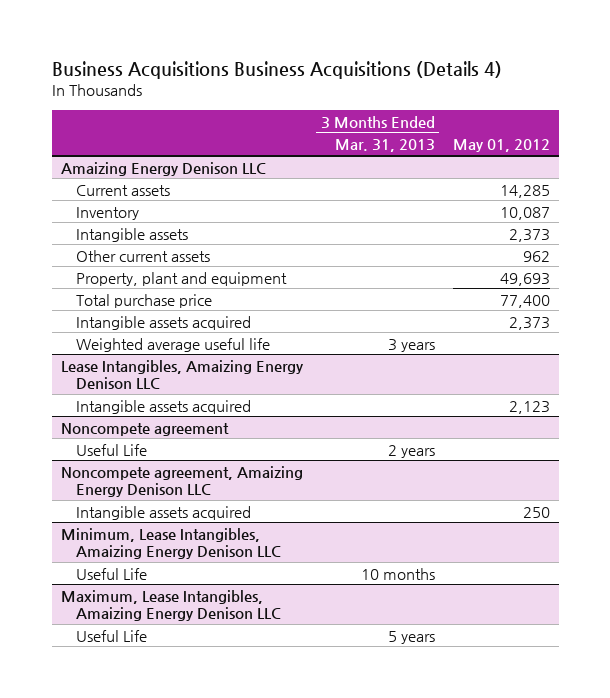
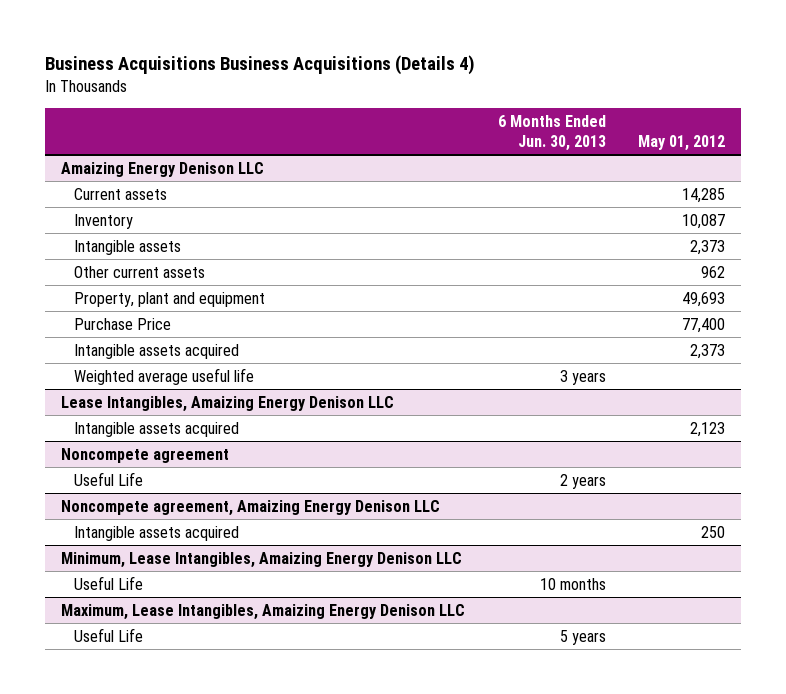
- | 3 Months Ended Mar. 31, 2013 | May 01, 2012
+ | 6 Months Ended Jun. 30, 2013 | May 01, 2012
@ Amaizing Energy Denison LLC
- Total purchase price | | 77,400
+ Purchase Price | | 77,400

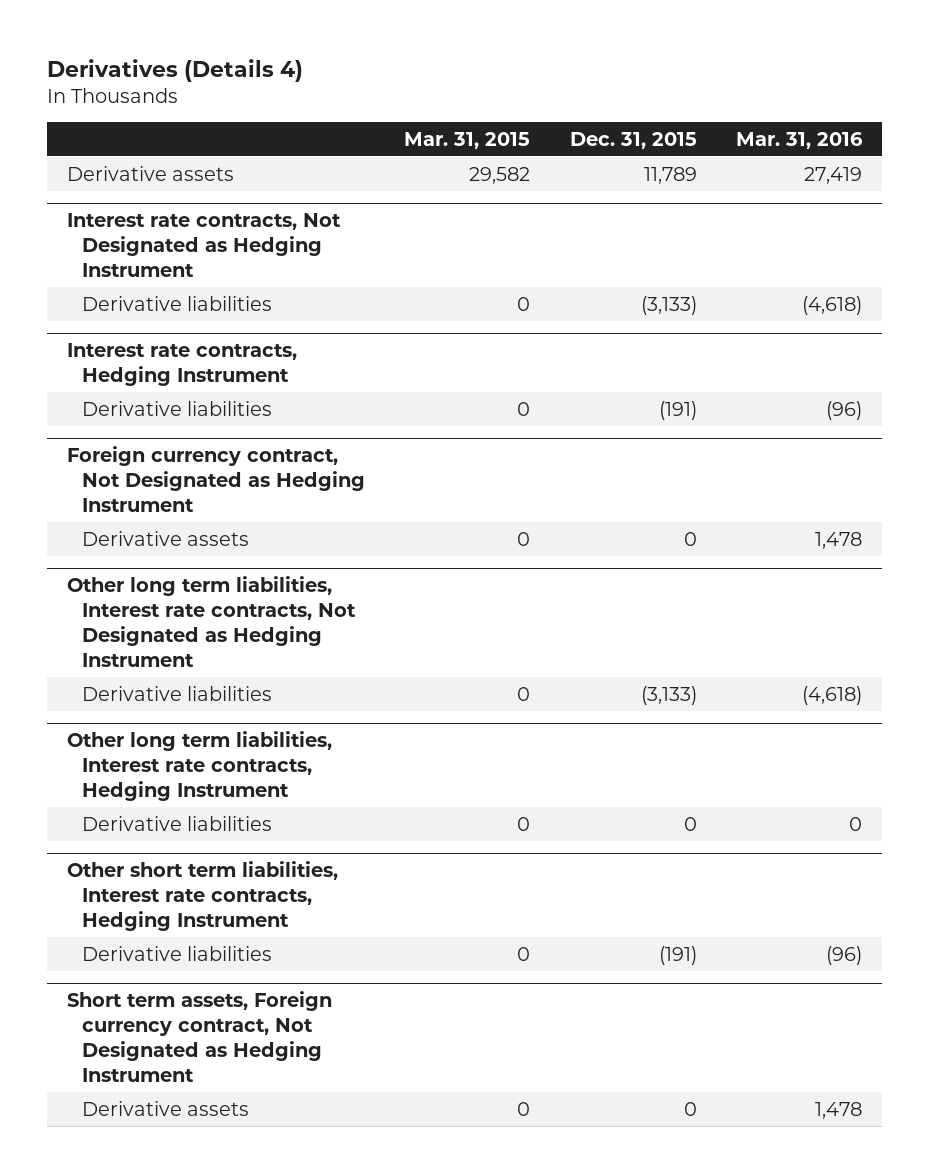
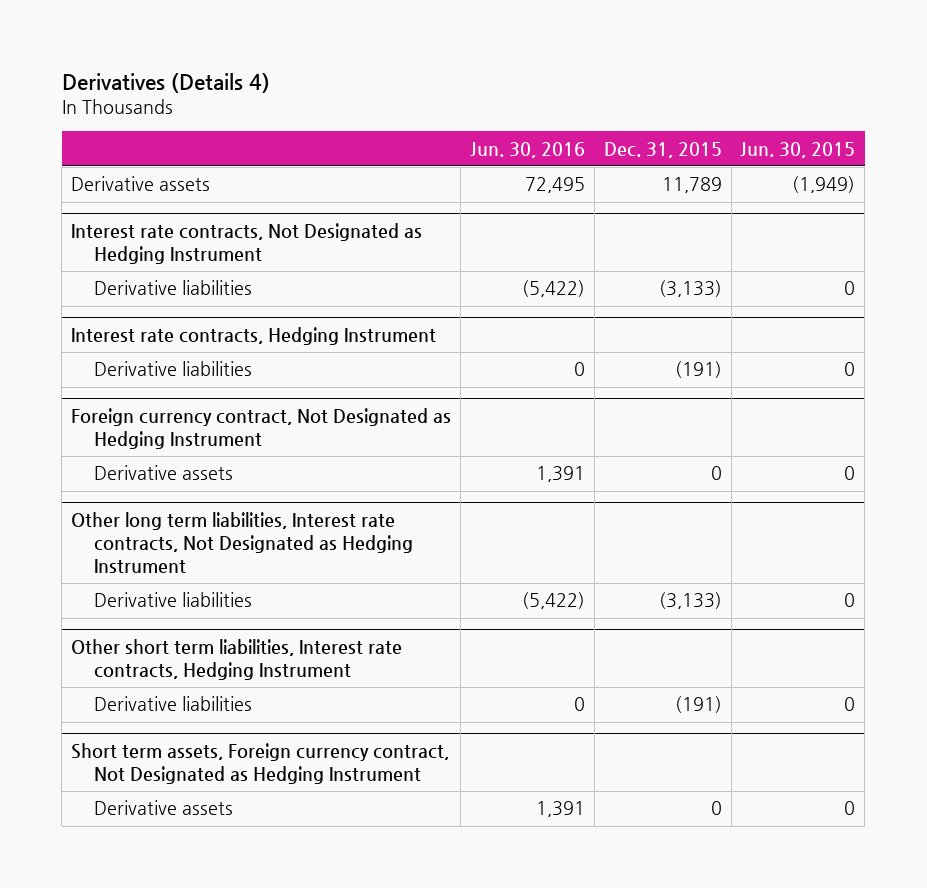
- | Mar. 31, 2015 | Dec. 31, 2015 | Mar. 31, 2016
+ | Jun. 30, 2016 | Dec. 31, 2015 | Jun. 30, 2015
- Other long term liabilities, Interest rate contracts, Hedging Instrument
- Derivative liabilities | 0 | 0 | 0

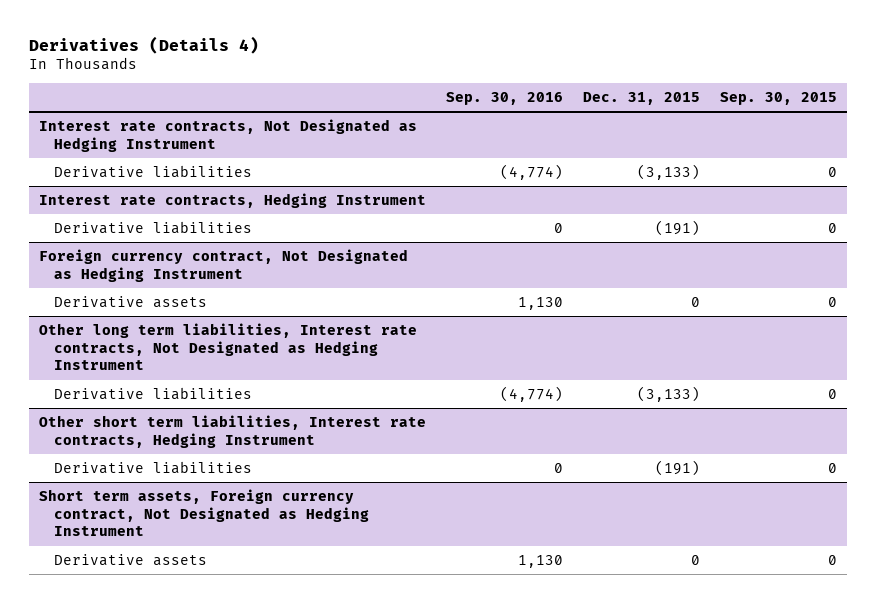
- | Jun. 30, 2016 | Dec. 31, 2015 | Jun. 30, 2015
+ | Sep. 30, 2016 | Dec. 31, 2015 | Sep. 30, 2015
- Derivative assets | 72,495 | 11,789 | (1,949)

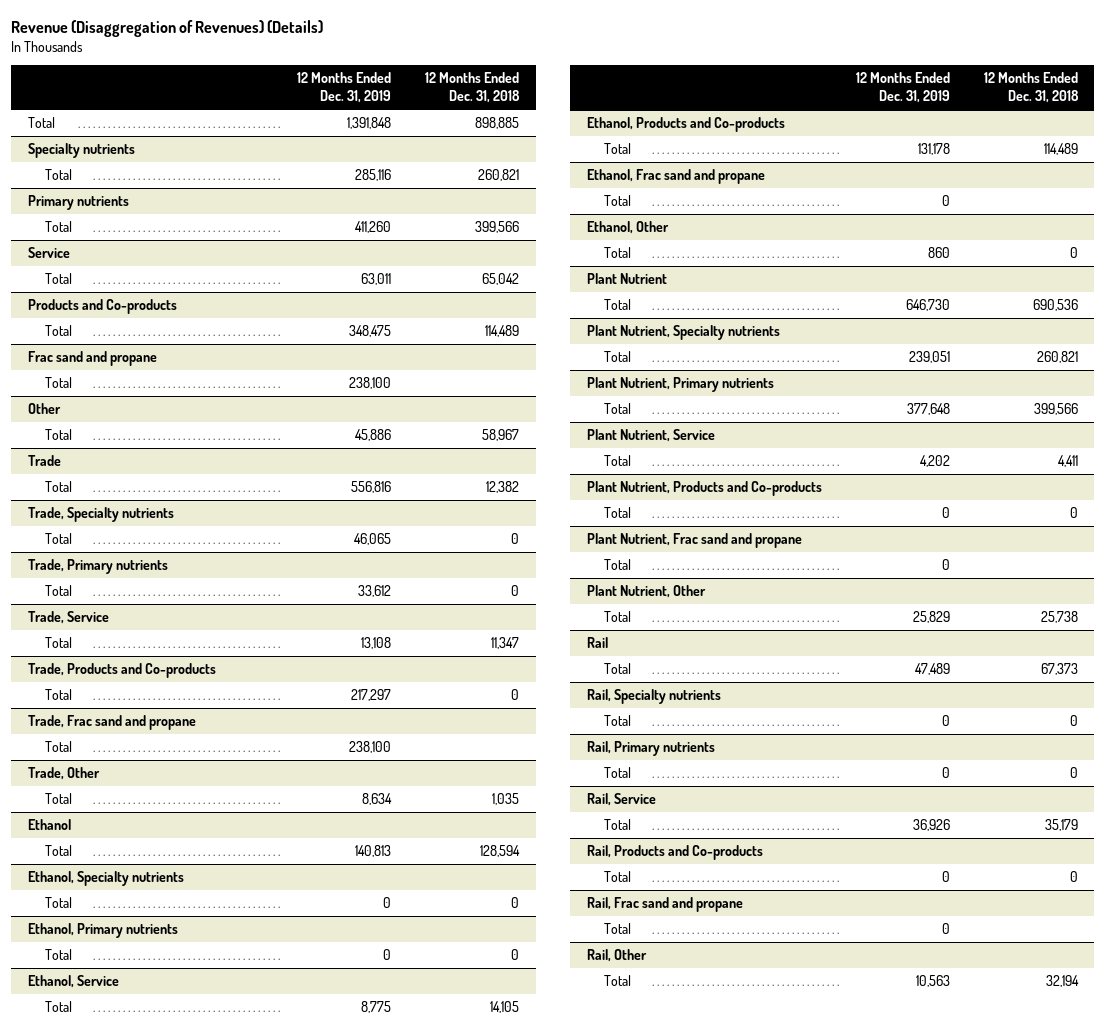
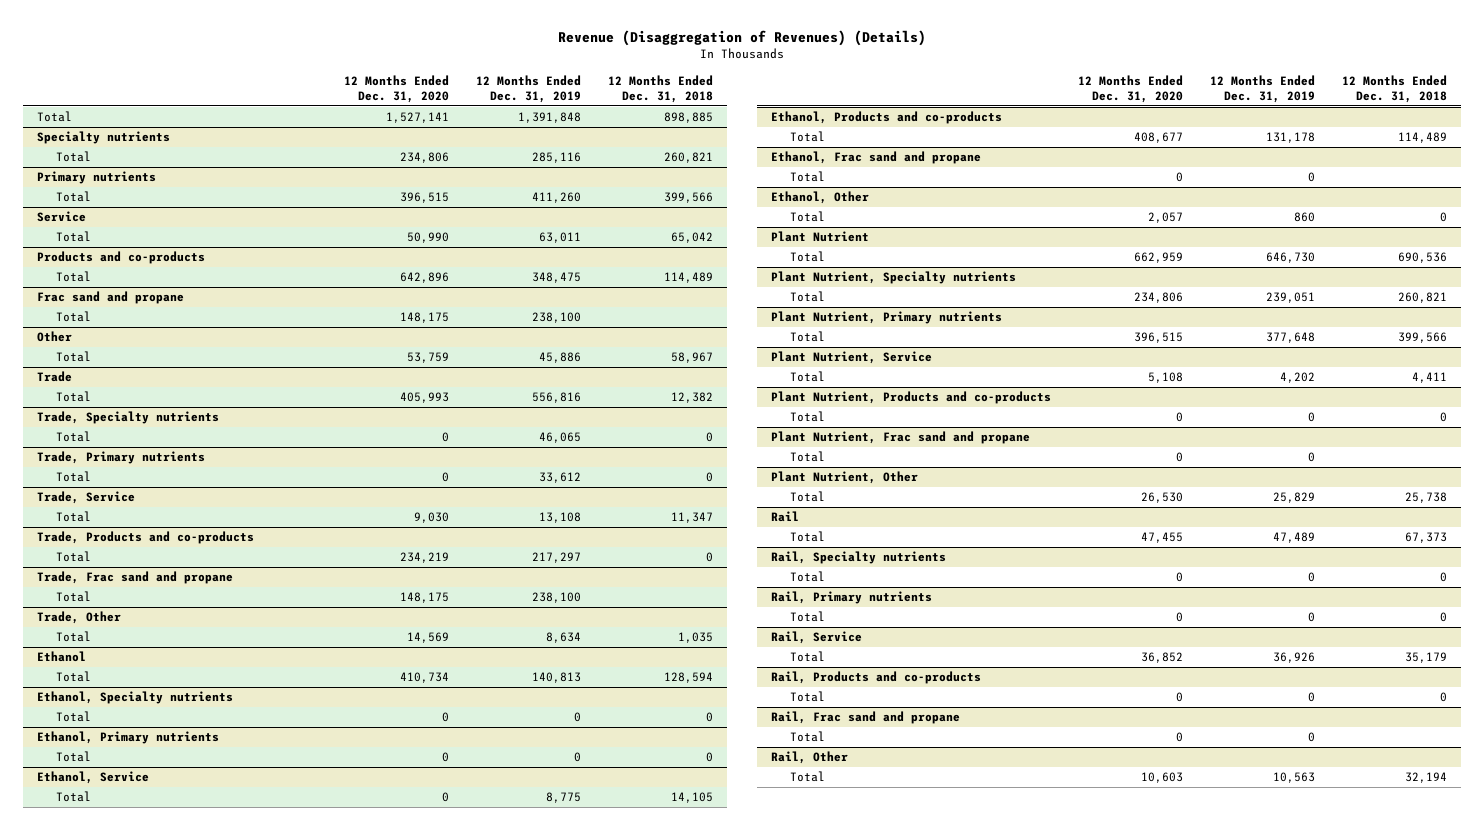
- | 12 Months Ended Dec. 31, 2019 | 12 Months Ended Dec. 31, 2018
+ | 12 Months Ended Dec. 31, 2020 | 12 Months Ended Dec. 31, 2019 | 12 Months Ended Dec. 31, 2018
- Products and Co-products
+ Products and co-products
- Trade, Products and Co-products
+ Trade, Products and co-products
- Ethanol, Products and Co-products
+ Ethanol, Products and co-products
- Plant Nutrient, Products and Co-products
+ Plant Nutrient, Products and co-products
- Rail, Products and Co-products
+ Rail, Products and co-products

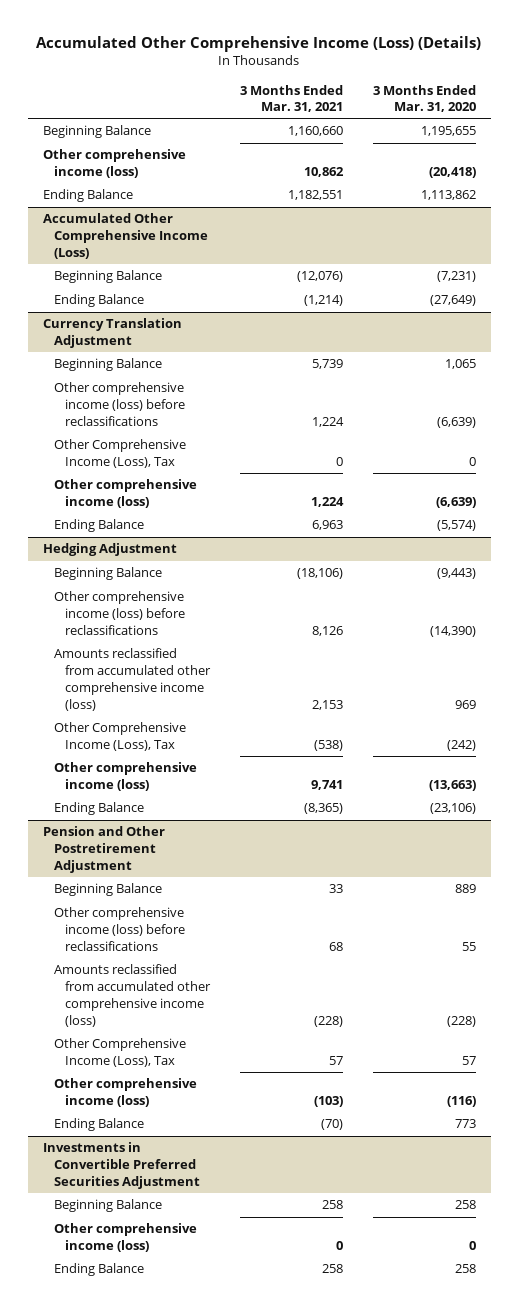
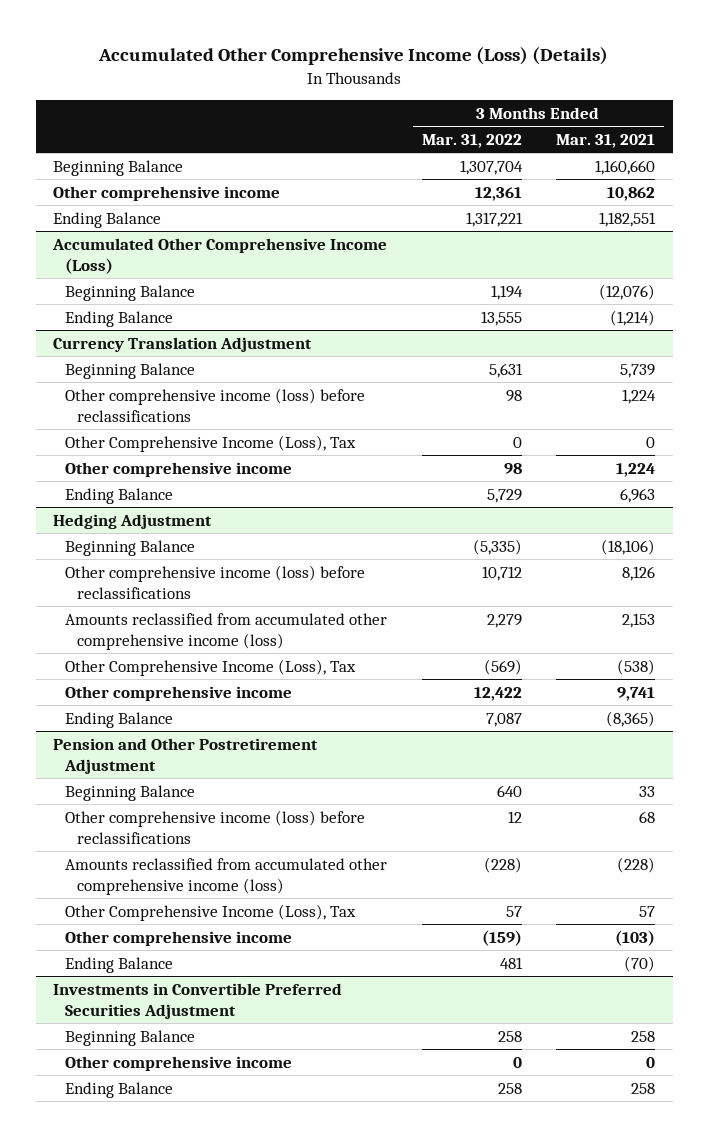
- | 3 Months Ended Mar. 31, 2021 | 3 Months Ended Mar. 31, 2020
+ | 3 Months Ended Mar. 31, 2022 | 3 Months Ended Mar. 31, 2021
- Other comprehensive income (loss) | 10,862 | (20,418)
+ Other comprehensive income | 12,361 | 10,862
@ Currency Translation Adjustment
- Other comprehensive income (loss) | 1,224 | (6,639)
+ Other comprehensive income | 98 | 1,224
@ Hedging Adjustment
- Other comprehensive income (loss) | 9,741 | (13,663)
+ Other comprehensive income | 12,422 | 9,741
@ Pension and Other Postretirement Adjustment
- Other comprehensive income (loss) | (103) | (116)
+ Other comprehensive income | (159) | (103)
@ Investments in Convertible Preferred Securities Adjustment
- Other comprehensive income (loss) | 0 | 0
+ Other comprehensive income | 0 | 0

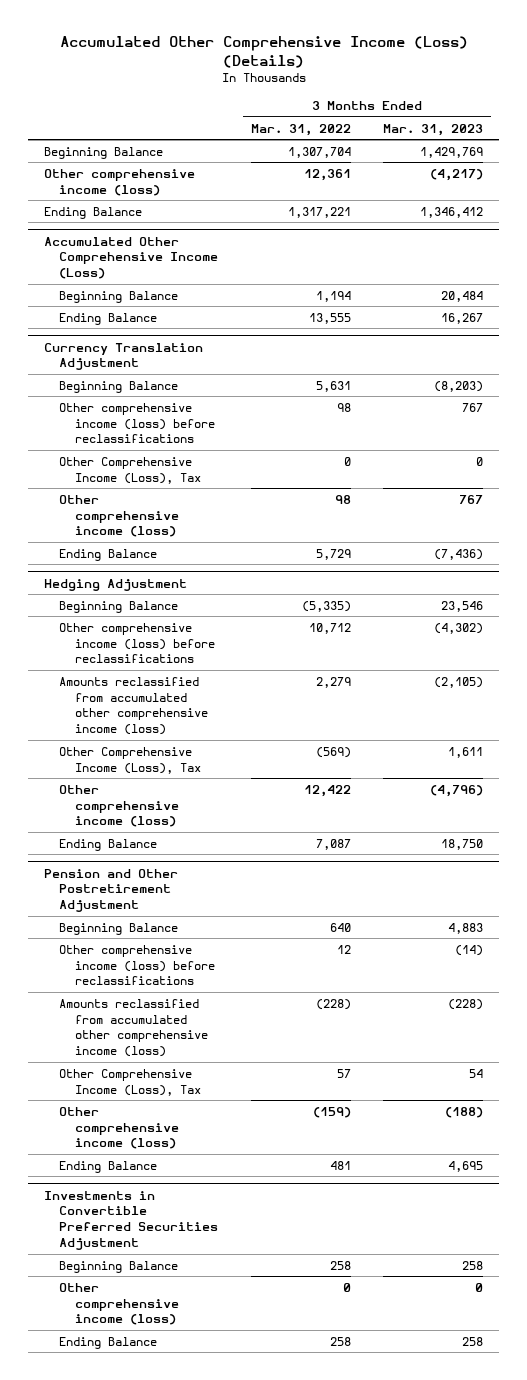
- | 3 Months Ended Mar. 31, 2022 | 3 Months Ended Mar. 31, 2021
+ | 3 Months Ended Mar. 31, 2022 | 3 Months Ended Mar. 31, 2023
- Other comprehensive income | 12,361 | 10,862
+ Other comprehensive income (loss) | 12,361 | (4,217)
@ Currency Translation Adjustment
- Other comprehensive income | 98 | 1,224
+ Other comprehensive income (loss) | 98 | 767
@ Hedging Adjustment
- Other comprehensive income | 12,422 | 9,741
+ Other comprehensive income (loss) | 12,422 | (4,796)
@ Pension and Other Postretirement Adjustment
- Other comprehensive income | (159) | (103)
+ Other comprehensive income (loss) | (159) | (188)
@ Investments in Convertible Preferred Securities Adjustment
- Other comprehensive income | 0 | 0
+ Other comprehensive income (loss) | 0 | 0

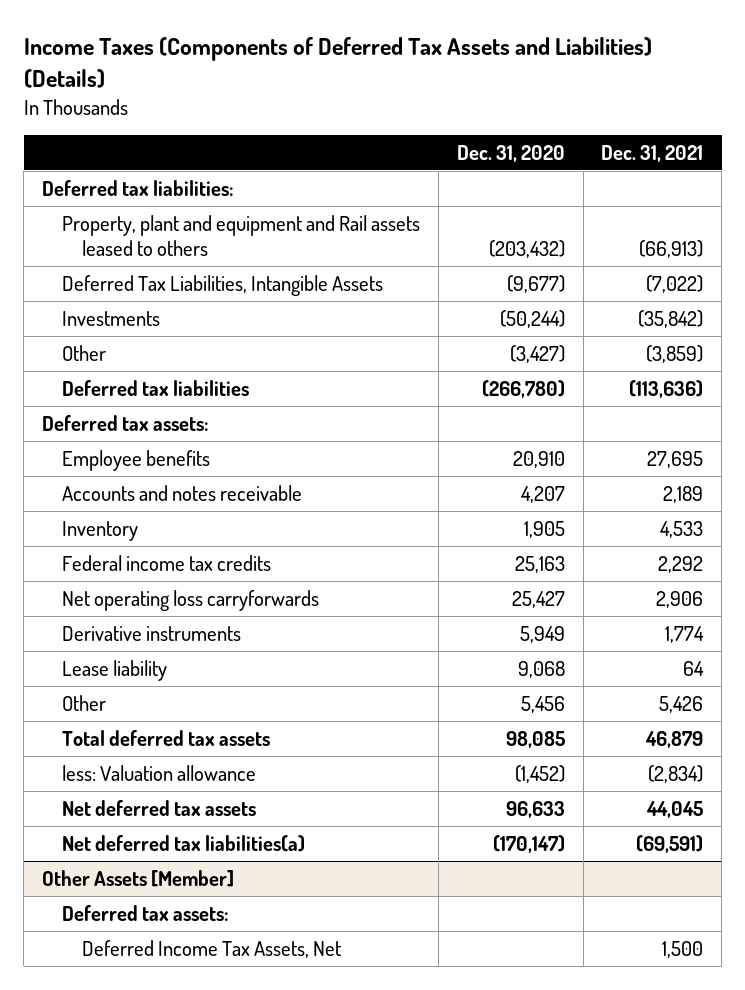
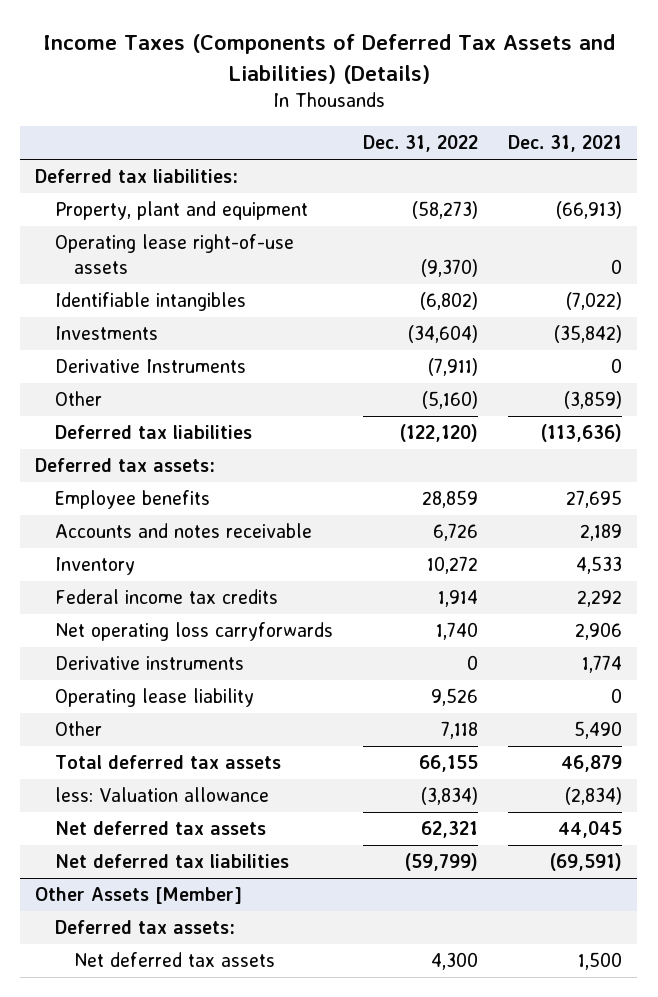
- | Dec. 31, 2020 | Dec. 31, 2021
+ | Dec. 31, 2022 | Dec. 31, 2021
- Property, plant and equipment and Rail assets leased to others | (203,432) | (66,913)
- Deferred Tax Liabilities, Intangible Assets | (9,677) | (7,022)
+ Property, plant and equipment | (58,273) | (66,913)
+ Operating lease right-of-use assets | (9,370) | 0
+ Identifiable intangibles | (6,802) | (7,022)
+ Derivative Instruments | (7,911) | 0
- Lease liability | 9,068 | 64
- Other | 5,456 | 5,426
+ Operating lease liability | 9,526 | 0
+ Other | 7,118 | 5,490
- Net deferred tax liabilities(a) | (170,147) | (69,591)
+ Net deferred tax liabilities | (59,799) | (69,591)
@ Other Assets [Member]
- Deferred Income Tax Assets, Net | | 1,500
+ Net deferred tax assets | 4,300 | 1,500

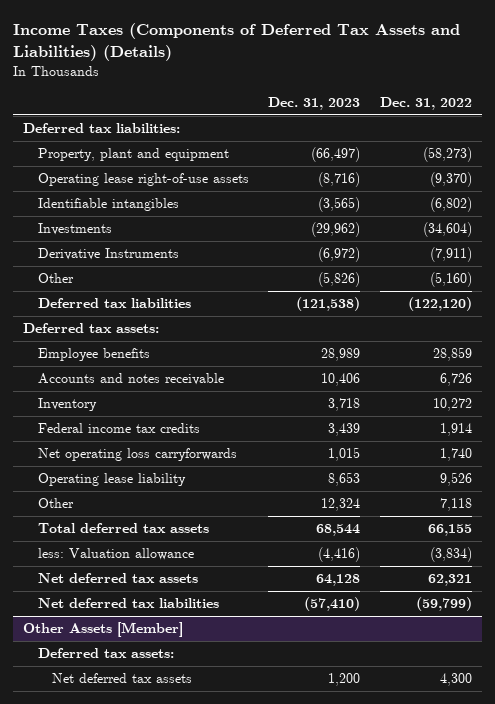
- | Dec. 31, 2022 | Dec. 31, 2021
+ | Dec. 31, 2023 | Dec. 31, 2022
- Derivative instruments | 0 | 1,774

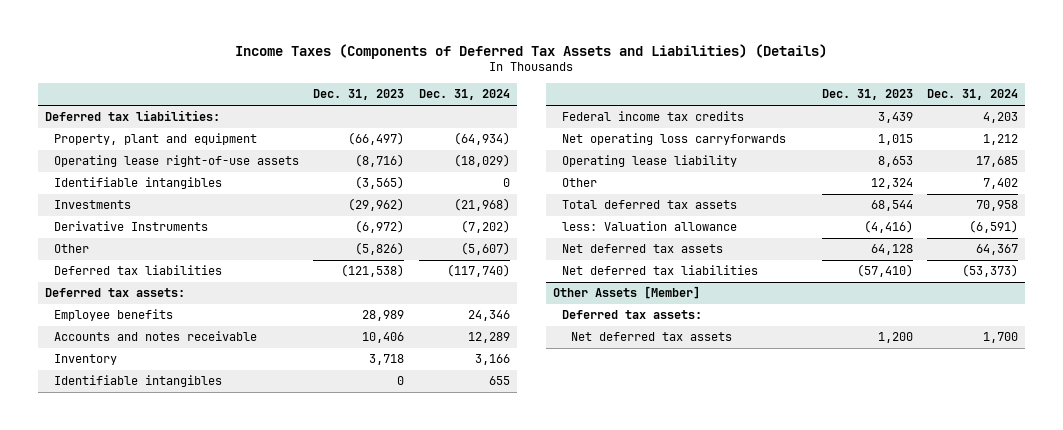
- | Dec. 31, 2023 | Dec. 31, 2022
+ | Dec. 31, 2023 | Dec. 31, 2024
+ Identifiable intangibles | 0 | 655

